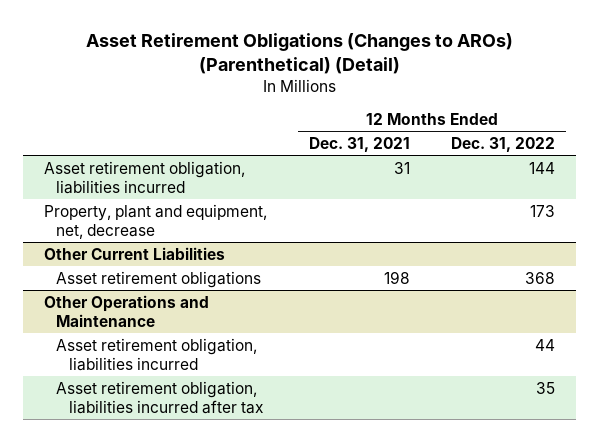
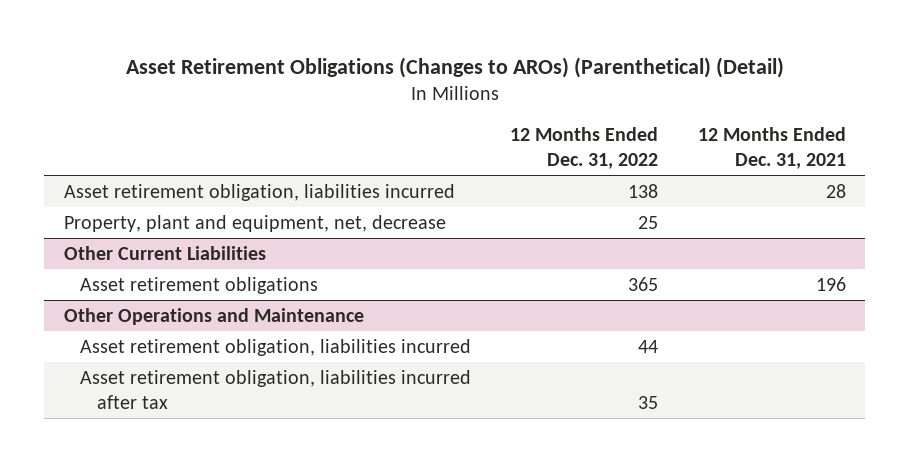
- | 12 Months Ended Dec. 31, 2021 | 12 Months Ended Dec. 31, 2022
+ | 12 Months Ended Dec. 31, 2022 | 12 Months Ended Dec. 31, 2021
- Asset retirement obligation, liabilities incurred | 31 | 144
- Property, plant and equipment, net, decrease | | 173
+ Asset retirement obligation, liabilities incurred | 138 | 28
+ Property, plant and equipment, net, decrease | 25 |
@ Other Current Liabilities
- Asset retirement obligations | 198 | 368
+ Asset retirement obligations | 365 | 196

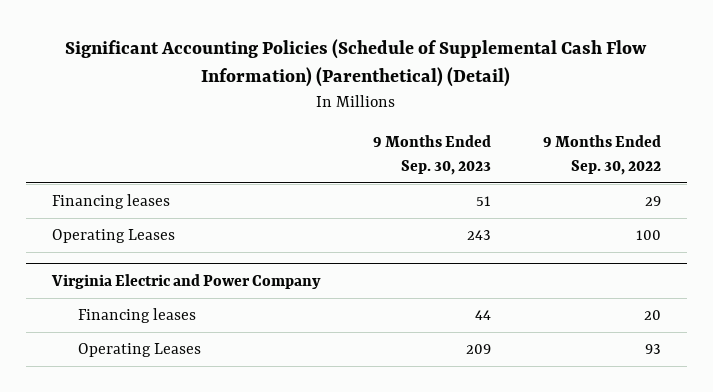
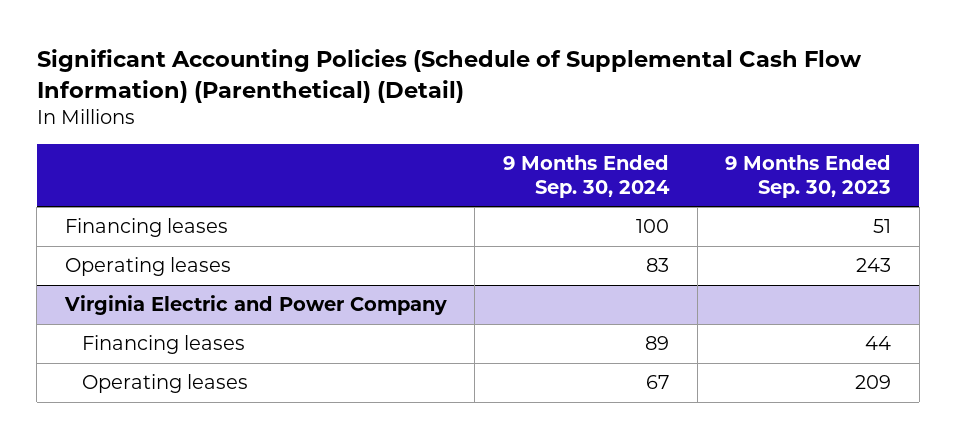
- | 9 Months Ended Sep. 30, 2023 | 9 Months Ended Sep. 30, 2022
+ | 9 Months Ended Sep. 30, 2024 | 9 Months Ended Sep. 30, 2023
- Operating Leases | 243 | 100
+ Operating leases | 83 | 243
@ Virginia Electric and Power Company
- Operating Leases | 209 | 93
+ Operating leases | 67 | 209

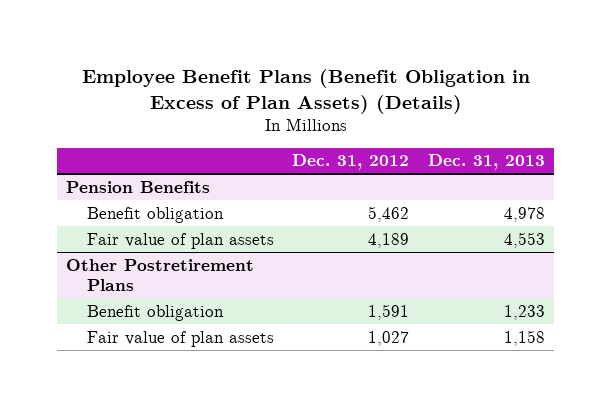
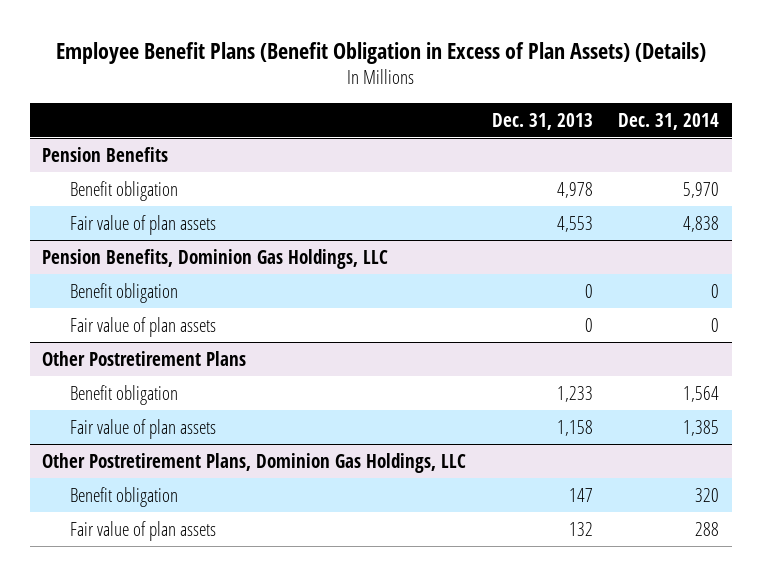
- | Dec. 31, 2012 | Dec. 31, 2013
+ | Dec. 31, 2013 | Dec. 31, 2014
+ Pension Benefits, Dominion Gas Holdings, LLC
+ Benefit obligation | 0 | 0
+ Fair value of plan assets | 0 | 0
+ Other Postretirement Plans, Dominion Gas Holdings, LLC
+ Benefit obligation | 147 | 320
+ Fair value of plan assets | 132 | 288

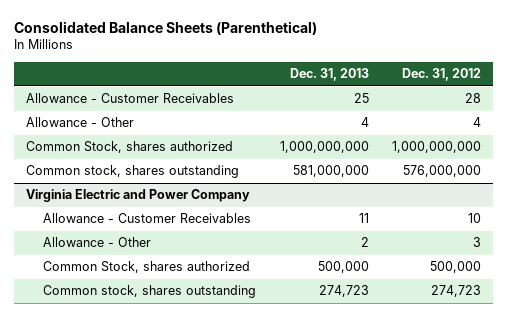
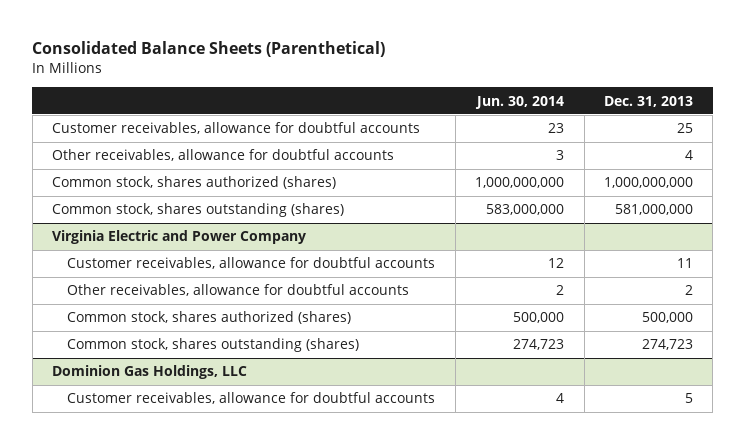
- | Dec. 31, 2013 | Dec. 31, 2012
+ | Jun. 30, 2014 | Dec. 31, 2013
- Allowance - Customer Receivables | 25 | 28
- Allowance - Other | 4 | 4
- Common Stock, shares authorized | 1,000,000,000 | 1,000,000,000
- Common stock, shares outstanding | 581,000,000 | 576,000,000
+ Customer receivables, allowance for doubtful accounts | 23 | 25
+ Other receivables, allowance for doubtful accounts | 3 | 4
+ Common stock, shares authorized (shares) | 1,000,000,000 | 1,000,000,000
+ Common stock, shares outstanding (shares) | 583,000,000 | 581,000,000
@ Virginia Electric and Power Company
- Allowance - Customer Receivables | 11 | 10
- Allowance - Other | 2 | 3
- Common Stock, shares authorized | 500,000 | 500,000
- Common stock, shares outstanding | 274,723 | 274,723
+ Customer receivables, allowance for doubtful accounts | 12 | 11
+ Other receivables, allowance for doubtful accounts | 2 | 2
+ Common stock, shares authorized (shares) | 500,000 | 500,000
+ Common stock, shares outstanding (shares) | 274,723 | 274,723
+ Dominion Gas Holdings, LLC
+ Customer receivables, allowance for doubtful accounts | 4 | 5

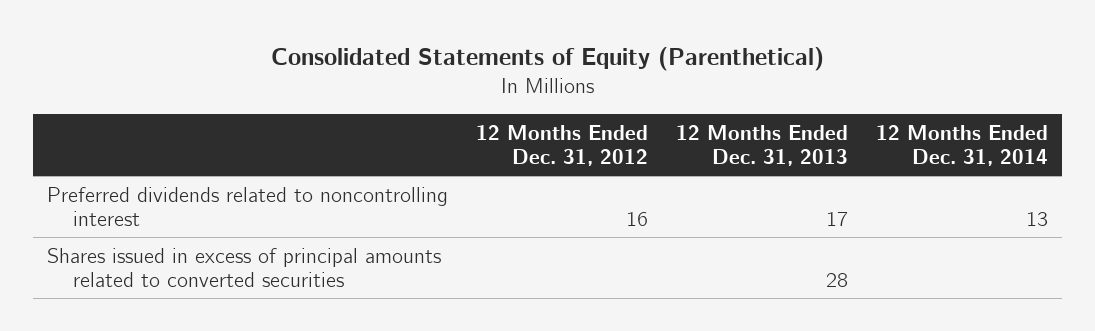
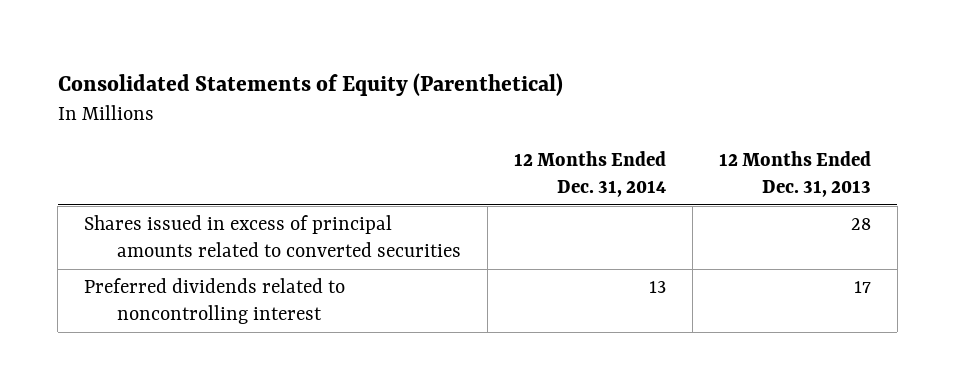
- | 12 Months Ended Dec. 31, 2012 | 12 Months Ended Dec. 31, 2013 | 12 Months Ended Dec. 31, 2014
+ | 12 Months Ended Dec. 31, 2014 | 12 Months Ended Dec. 31, 2013
moved down: Preferred dividends related to noncontrolling interest | 13 | 17

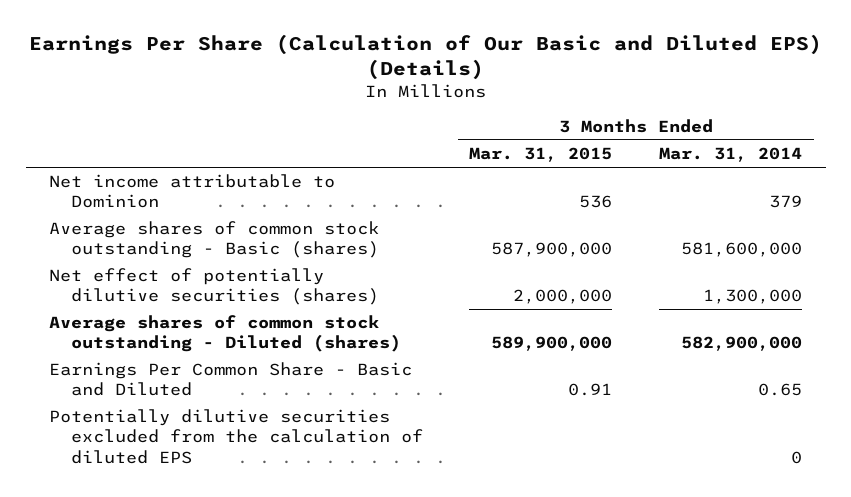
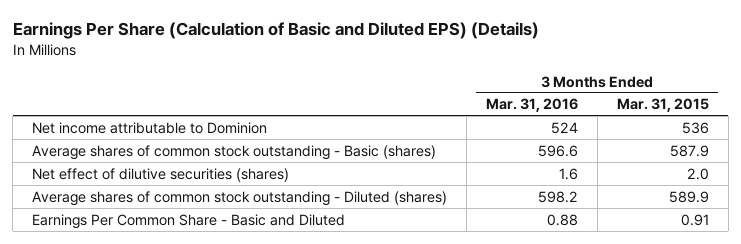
- Earnings Per Share (Calculation of Our Basic and Diluted EPS) (Details)
+ Earnings Per Share (Calculation of Basic and Diluted EPS) (Details)
- | 3 Months Ended Mar. 31, 2015 | 3 Months Ended Mar. 31, 2014
+ | 3 Months Ended Mar. 31, 2016 | 3 Months Ended Mar. 31, 2015
- Average shares of common stock outstanding - Basic (shares) | 587,900,000 | 581,600,000
- Net effect of potentially dilutive securities (shares) | 2,000,000 | 1,300,000
- Average shares of common stock outstanding - Diluted (shares) | 589,900,000 | 582,900,000
+ Average shares of common stock outstanding - Basic (shares) | 596.6 | 587.9
+ Net effect of dilutive securities (shares) | 1.6 | 2.0
+ Average shares of common stock outstanding - Diluted (shares) | 598.2 | 589.9
- Potentially dilutive securities excluded from the calculation of diluted EPS | | 0

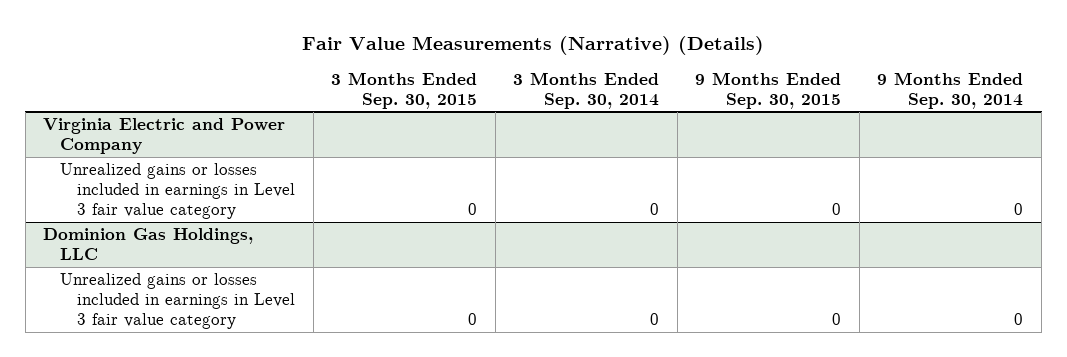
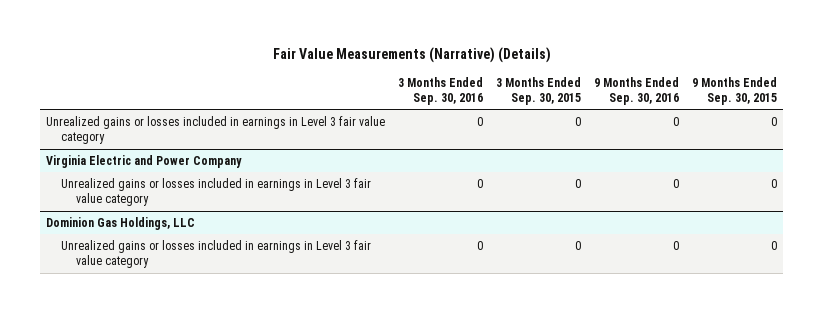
- | 3 Months Ended Sep. 30, 2015 | 3 Months Ended Sep. 30, 2014 | 9 Months Ended Sep. 30, 2015 | 9 Months Ended Sep. 30, 2014
+ | 3 Months Ended Sep. 30, 2016 | 3 Months Ended Sep. 30, 2015 | 9 Months Ended Sep. 30, 2016 | 9 Months Ended Sep. 30, 2015
+ Unrealized gains or losses included in earnings in Level 3 fair value category | 0 | 0 | 0 | 0

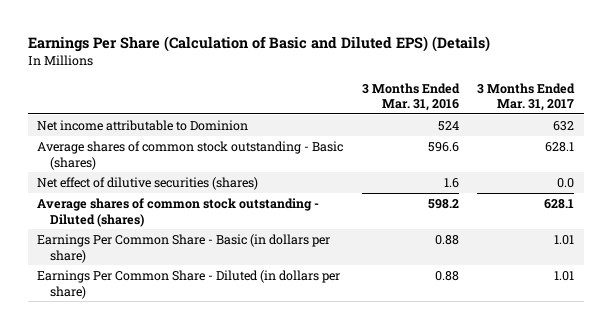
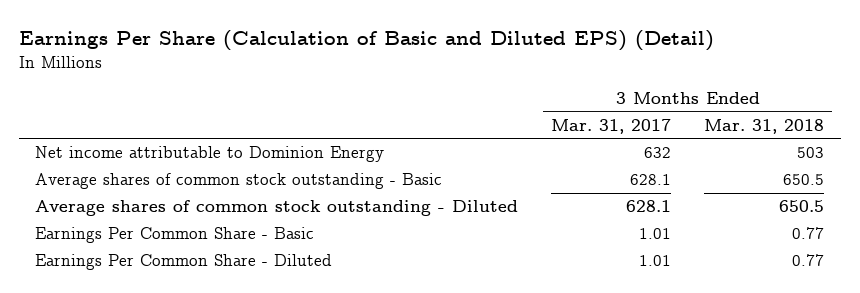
- Earnings Per Share (Calculation of Basic and Diluted EPS) (Details)
+ Earnings Per Share (Calculation of Basic and Diluted EPS) (Detail)
- | 3 Months Ended Mar. 31, 2016 | 3 Months Ended Mar. 31, 2017
+ | 3 Months Ended Mar. 31, 2017 | 3 Months Ended Mar. 31, 2018
- Net income attributable to Dominion | 524 | 632
- Average shares of common stock outstanding - Basic (shares) | 596.6 | 628.1
- Net effect of dilutive securities (shares) | 1.6 | 0.0
- Average shares of common stock outstanding - Diluted (shares) | 598.2 | 628.1
- Earnings Per Common Share - Basic (in dollars per share) | 0.88 | 1.01
- Earnings Per Common Share - Diluted (in dollars per share) | 0.88 | 1.01
+ Net income attributable to Dominion Energy | 632 | 503
+ Average shares of common stock outstanding - Basic | 628.1 | 650.5
+ Average shares of common stock outstanding - Diluted | 628.1 | 650.5
+ Earnings Per Common Share - Basic | 1.01 | 0.77
+ Earnings Per Common Share - Diluted | 1.01 | 0.77

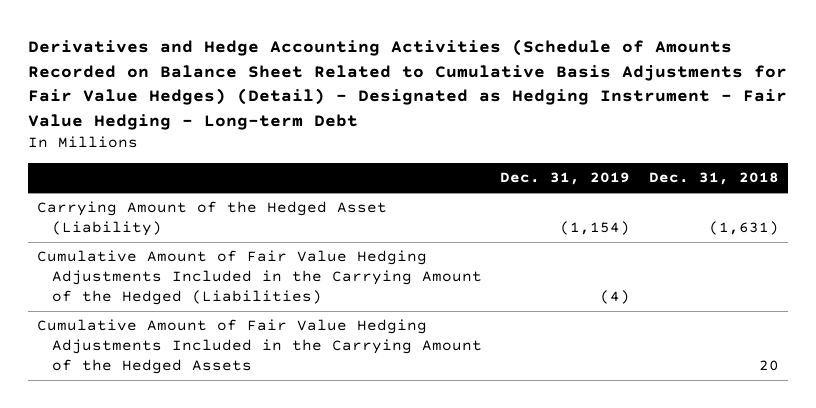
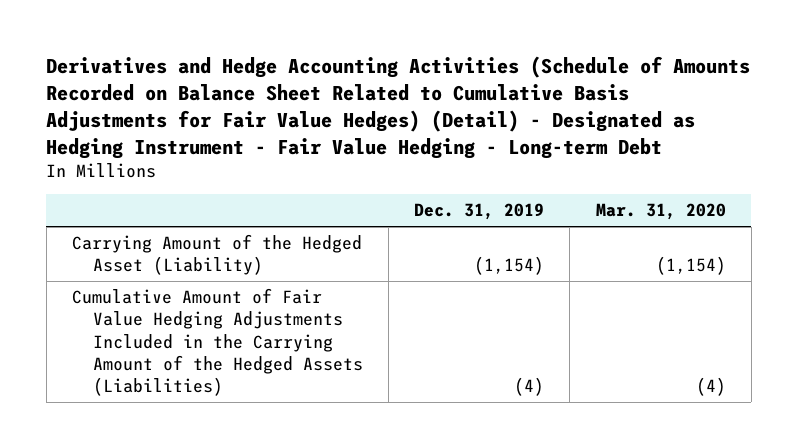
- | Dec. 31, 2019 | Dec. 31, 2018
+ | Dec. 31, 2019 | Mar. 31, 2020
- Cumulative Amount of Fair Value Hedging Adjustments Included in the Carrying Amount of the Hedged (Liabilities) | (4) |
- Cumulative Amount of Fair Value Hedging Adjustments Included in the Carrying Amount of the Hedged Assets | | 20
+ Cumulative Amount of Fair Value Hedging Adjustments Included in the Carrying Amount of the Hedged Assets (Liabilities) | (4) | (4)

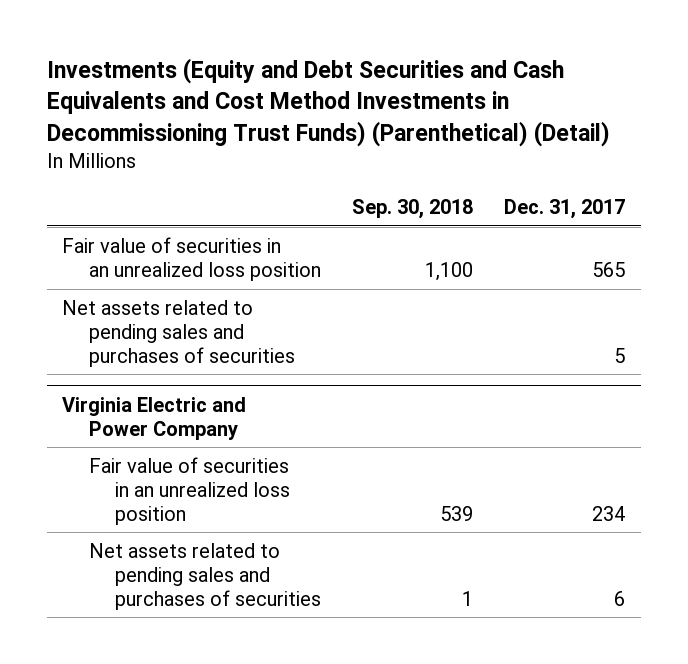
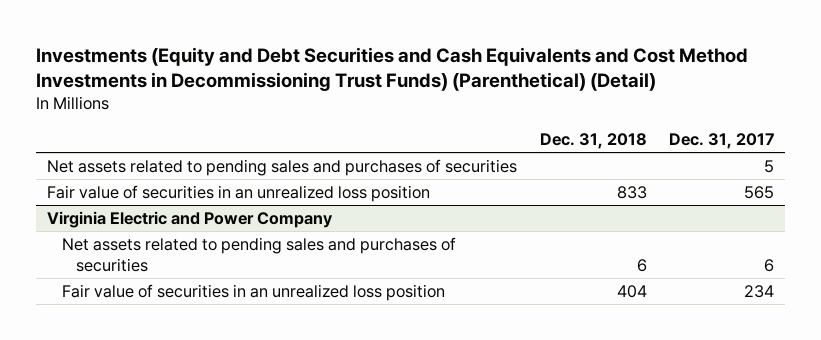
- | Sep. 30, 2018 | Dec. 31, 2017
+ | Dec. 31, 2018 | Dec. 31, 2017
moved down: Fair value of securities in an unrealized loss position | 833 | 565
@ Virginia Electric and Power Company
moved down: Fair value of securities in an unrealized loss position | 404 | 234

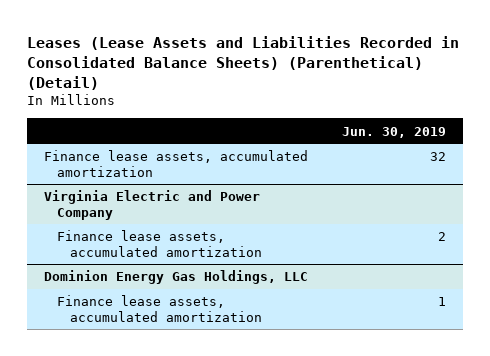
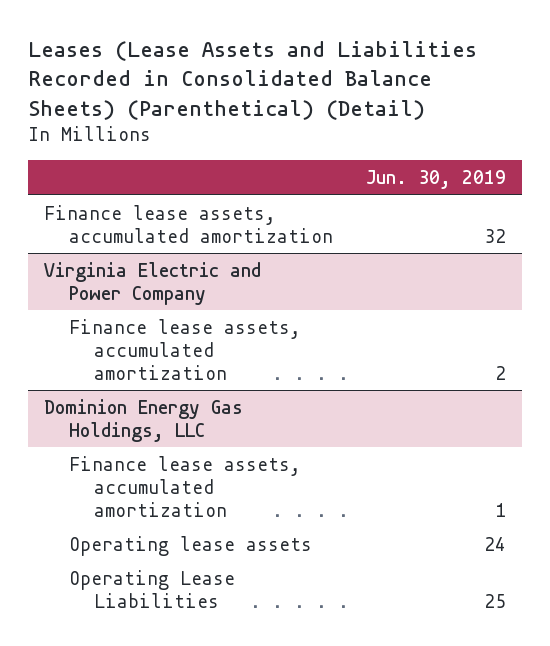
@ Dominion Energy Gas Holdings, LLC
+ Operating lease assets | 24
+ Operating Lease Liabilities | 25

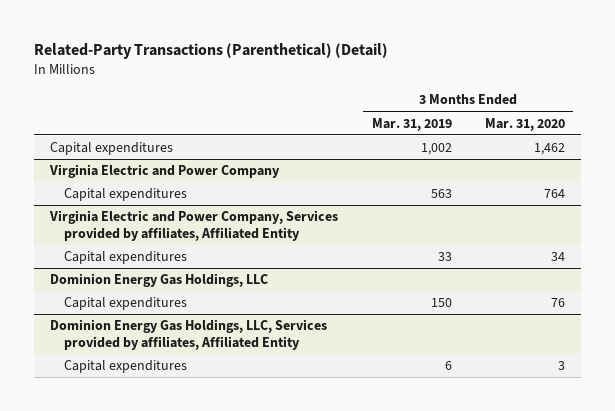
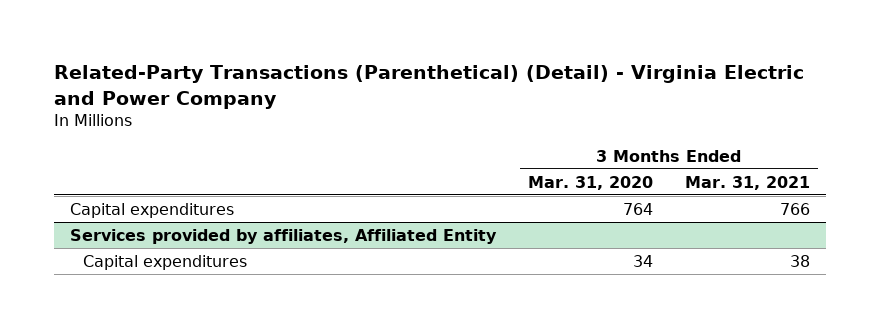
- Related-Party Transactions (Parenthetical) (Detail)
+ Related-Party Transactions (Parenthetical) (Detail) - Virginia Electric and Power Company
- | 3 Months Ended Mar. 31, 2019 | 3 Months Ended Mar. 31, 2020
+ | 3 Months Ended Mar. 31, 2020 | 3 Months Ended Mar. 31, 2021
- Capital expenditures | 1,002 | 1,462
- Virginia Electric and Power Company
- Virginia Electric and Power Company, Services provided by affiliates, Affiliated Entity
+ Services provided by affiliates, Affiliated Entity
- Dominion Energy Gas Holdings, LLC
- Capital expenditures | 150 | 76
- Dominion Energy Gas Holdings, LLC, Services provided by affiliates, Affiliated Entity
- Capital expenditures | 6 | 3

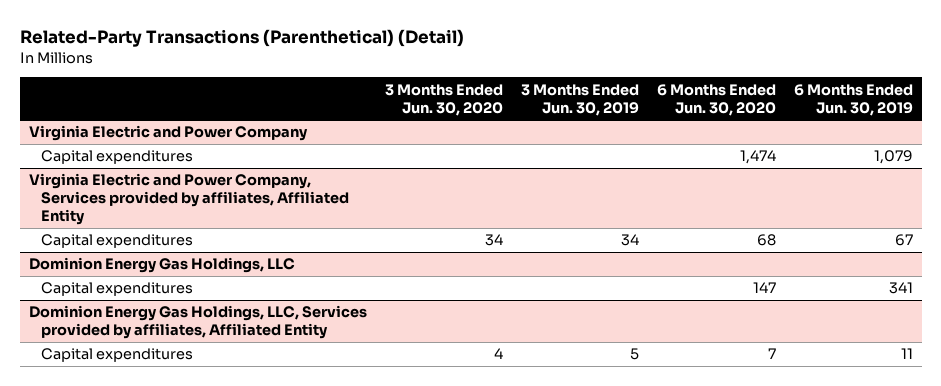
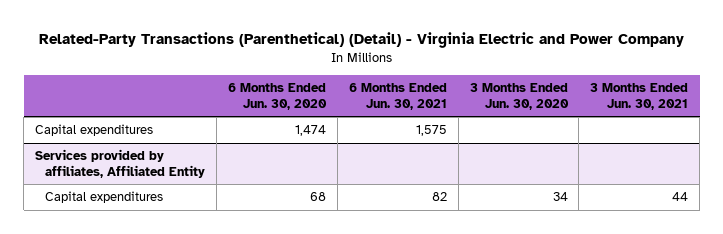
- Related-Party Transactions (Parenthetical) (Detail)
+ Related-Party Transactions (Parenthetical) (Detail) - Virginia Electric and Power Company
- | 3 Months Ended Jun. 30, 2020 | 3 Months Ended Jun. 30, 2019 | 6 Months Ended Jun. 30, 2020 | 6 Months Ended Jun. 30, 2019
+ | 6 Months Ended Jun. 30, 2020 | 6 Months Ended Jun. 30, 2021 | 3 Months Ended Jun. 30, 2020 | 3 Months Ended Jun. 30, 2021
- Virginia Electric and Power Company
- Virginia Electric and Power Company, Services provided by affiliates, Affiliated Entity
+ Services provided by affiliates, Affiliated Entity
- Dominion Energy Gas Holdings, LLC
- Capital expenditures | | | 147 | 341
- Dominion Energy Gas Holdings, LLC, Services provided by affiliates, Affiliated Entity
- Capital expenditures | 4 | 5 | 7 | 11

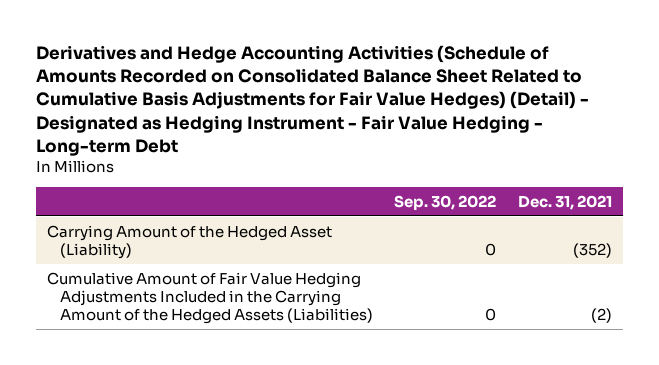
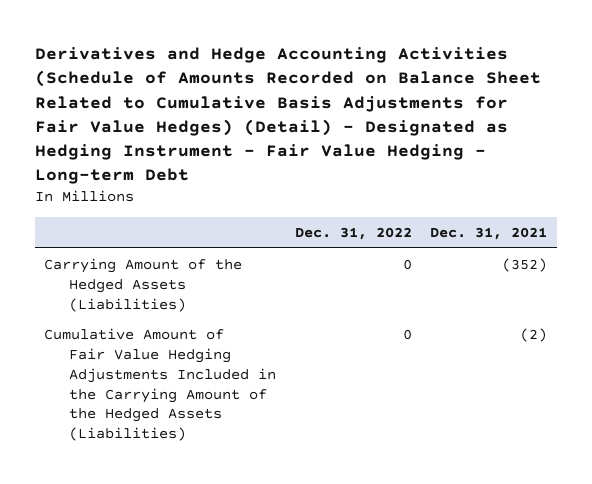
- Derivatives and Hedge Accounting Activities (Schedule of Amounts Recorded on Consolidated Balance Sheet Related to Cumulative Basis Adjustments for Fair Value Hedges) (Detail) - Designated as Hedging Instrument - Fair Value Hedging - Long-term Debt
+ Derivatives and Hedge Accounting Activities (Schedule of Amounts Recorded on Balance Sheet Related to Cumulative Basis Adjustments for Fair Value Hedges) (Detail) - Designated as Hedging Instrument - Fair Value Hedging - Long-term Debt
- | Sep. 30, 2022 | Dec. 31, 2021
+ | Dec. 31, 2022 | Dec. 31, 2021
- Carrying Amount of the Hedged Asset (Liability) | 0 | (352)
+ Carrying Amount of the Hedged Assets (Liabilities) | 0 | (352)

